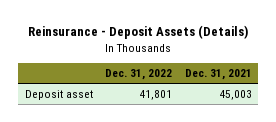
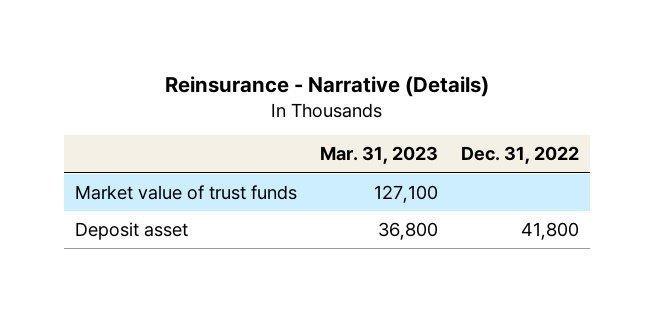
- Reinsurance - Deposit Assets (Details)
+ Reinsurance - Narrative (Details)
- | Dec. 31, 2022 | Dec. 31, 2021
+ | Mar. 31, 2023 | Dec. 31, 2022
- Deposit asset | 41,801 | 45,003
+ Market value of trust funds | 127,100 |
+ Deposit asset | 36,800 | 41,800

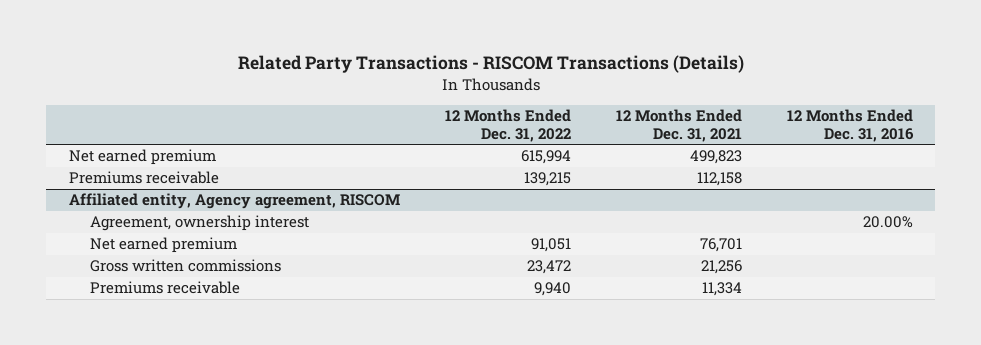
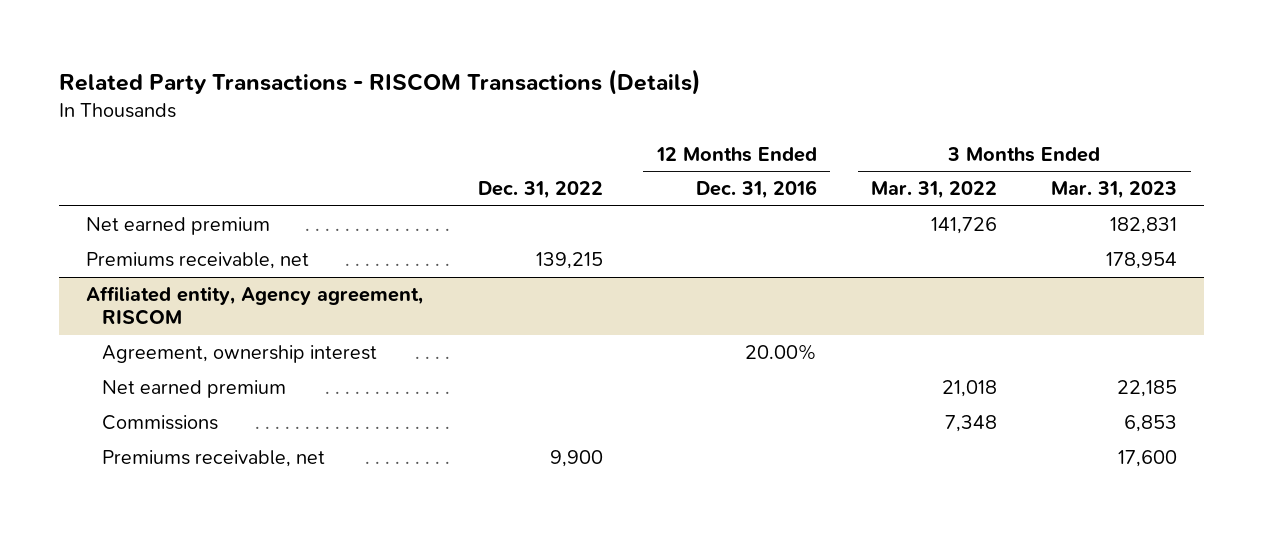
- | 12 Months Ended Dec. 31, 2022 | 12 Months Ended Dec. 31, 2021 | 12 Months Ended Dec. 31, 2016
+ | Dec. 31, 2022 | 12 Months Ended Dec. 31, 2016 | 3 Months Ended Mar. 31, 2022 | 3 Months Ended Mar. 31, 2023
- Premiums receivable | 139,215 | 112,158 |
+ Premiums receivable, net | 139,215 | | | 178,954
@ Affiliated entity, Agency agreement, RISCOM
- Gross written commissions | 23,472 | 21,256 |
- Premiums receivable | 9,940 | 11,334 |
+ Commissions | | | 7,348 | 6,853
+ Premiums receivable, net | 9,900 | | | 17,600

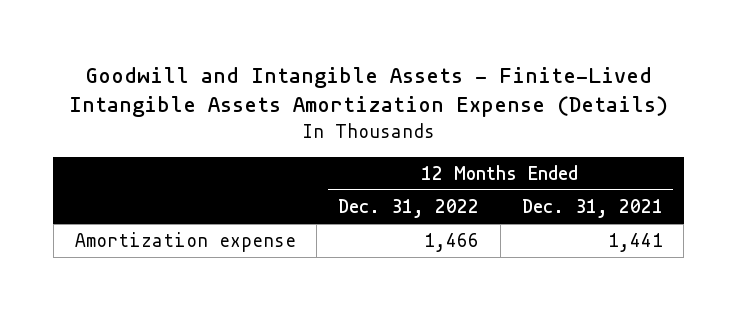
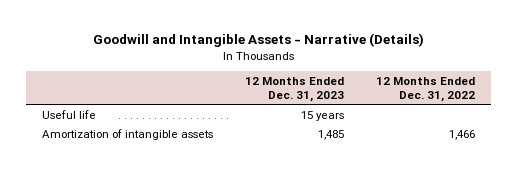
- Goodwill and Intangible Assets - Finite-Lived Intangible Assets Amortization Expense (Details)
+ Goodwill and Intangible Assets - Narrative (Details)
- | 12 Months Ended Dec. 31, 2022 | 12 Months Ended Dec. 31, 2021
+ | 12 Months Ended Dec. 31, 2023 | 12 Months Ended Dec. 31, 2022
- Amortization expense | 1,466 | 1,441
+ Useful life | 15 years |
+ Amortization of intangible assets | 1,485 | 1,466

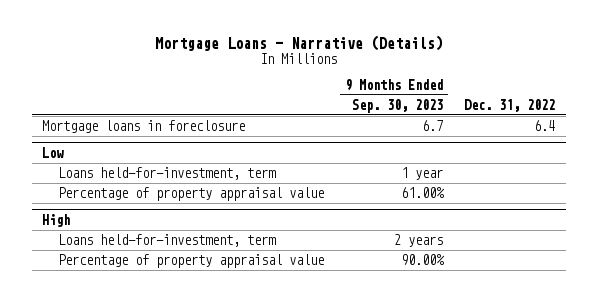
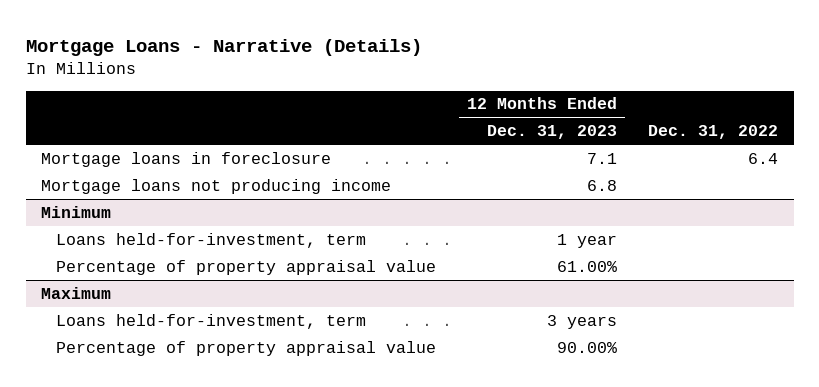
- | 9 Months Ended Sep. 30, 2023 | Dec. 31, 2022
+ | 12 Months Ended Dec. 31, 2023 | Dec. 31, 2022
- Low
+ Mortgage loans not producing income | 6.8 |
+ Minimum
- High
+ Maximum

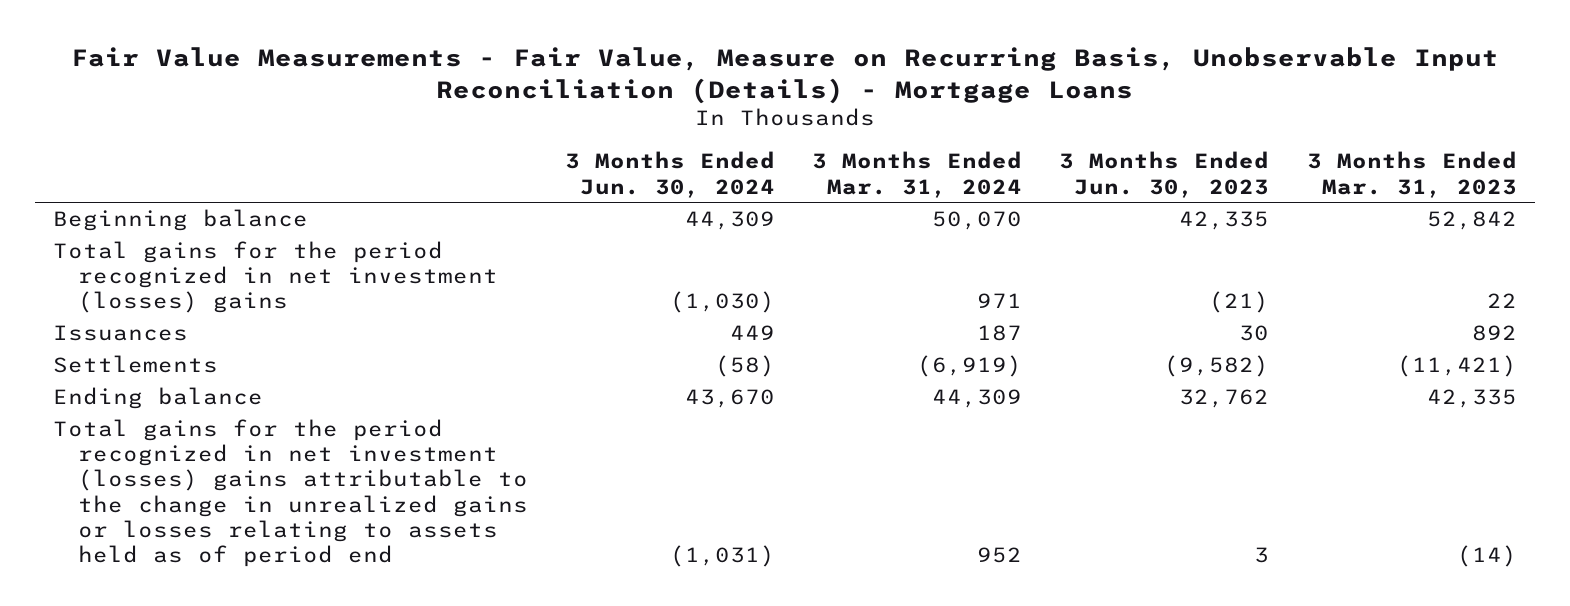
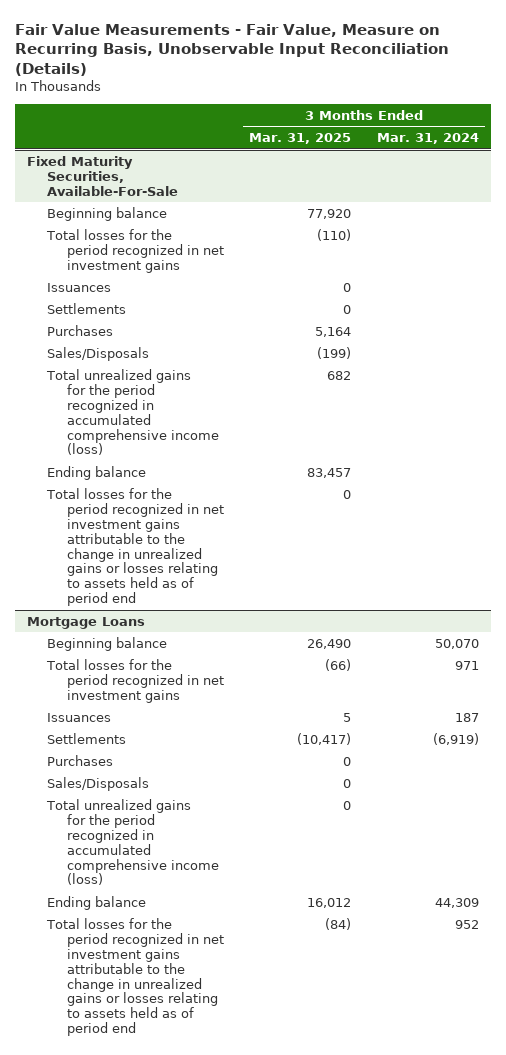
- Fair Value Measurements - Fair Value, Measure on Recurring Basis, Unobservable Input Reconciliation (Details) - Mortgage Loans
+ Fair Value Measurements - Fair Value, Measure on Recurring Basis, Unobservable Input Reconciliation (Details)
- | 3 Months Ended Jun. 30, 2024 | 3 Months Ended Mar. 31, 2024 | 3 Months Ended Jun. 30, 2023 | 3 Months Ended Mar. 31, 2023
+ | 3 Months Ended Mar. 31, 2025 | 3 Months Ended Mar. 31, 2024
+ Fixed Maturity Securities, Available-For-Sale
+ Beginning balance | 77,920 |
+ Total losses for the period recognized in net investment gains | (110) |
+ Issuances | 0 |
+ Settlements | 0 |
+ Purchases | 5,164 |
+ Sales/Disposals | (199) |
+ Total unrealized gains for the period recognized in accumulated comprehensive income (loss) | 682 |
+ Ending balance | 83,457 |
+ Total losses for the period recognized in net investment gains attributable to the change in unrealized gains or losses relating to assets held as of period end | 0 |
+ Mortgage Loans
- Total gains for the period recognized in net investment (losses) gains | (1,030) | 971 | (21) | 22
+ Total losses for the period recognized in net investment gains | (66) | 971
+ Purchases | 0 |
+ Sales/Disposals | 0 |
+ Total unrealized gains for the period recognized in accumulated comprehensive income (loss) | 0 |
- Total gains for the period recognized in net investment (losses) gains attributable to the change in unrealized gains or losses relating to assets held as of period end | (1,031) | 952 | 3 | (14)
+ Total losses for the period recognized in net investment gains attributable to the change in unrealized gains or losses relating to assets held as of period end | (84) | 952

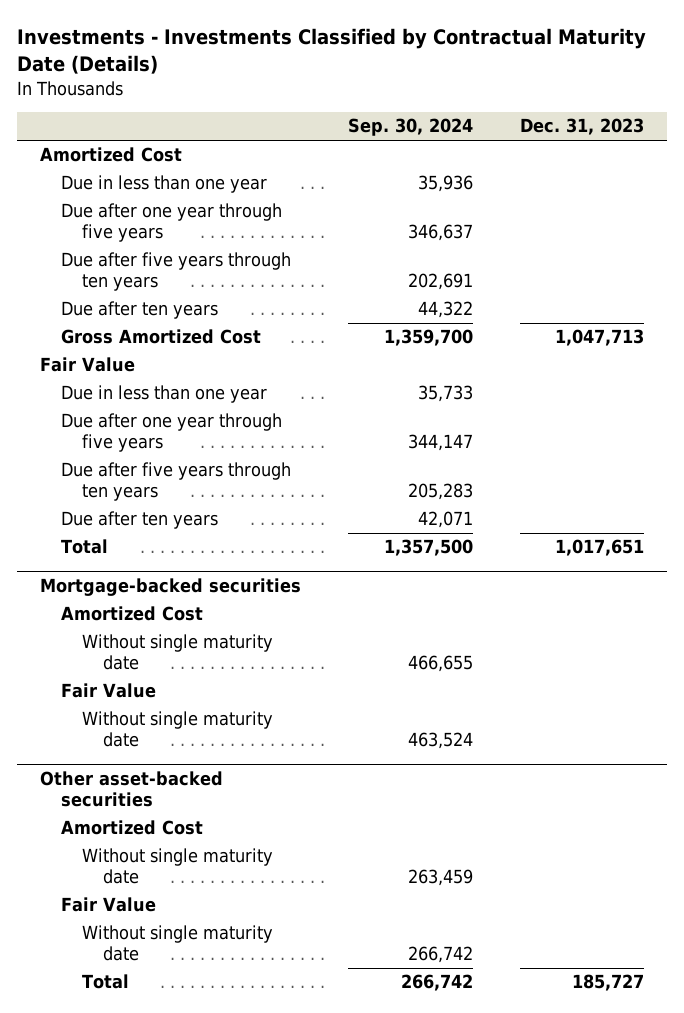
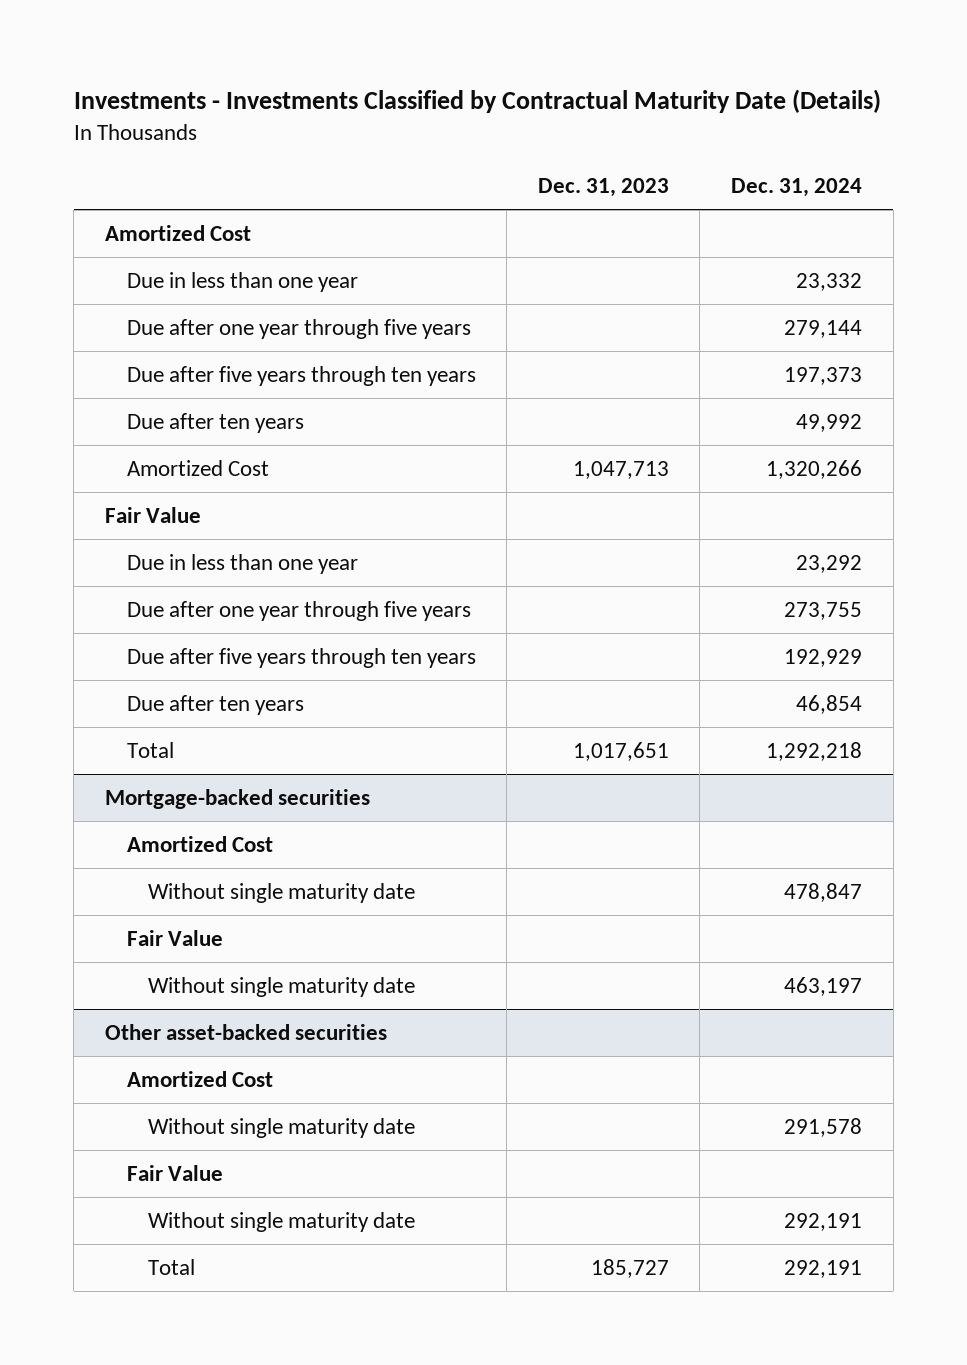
- | Sep. 30, 2024 | Dec. 31, 2023
+ | Dec. 31, 2023 | Dec. 31, 2024
- Gross Amortized Cost | 1,359,700 | 1,047,713
+ Amortized Cost | 1,047,713 | 1,320,266

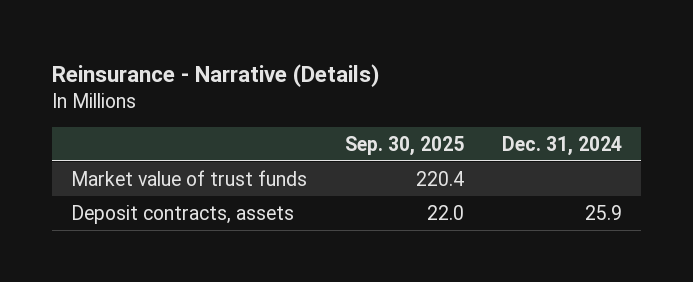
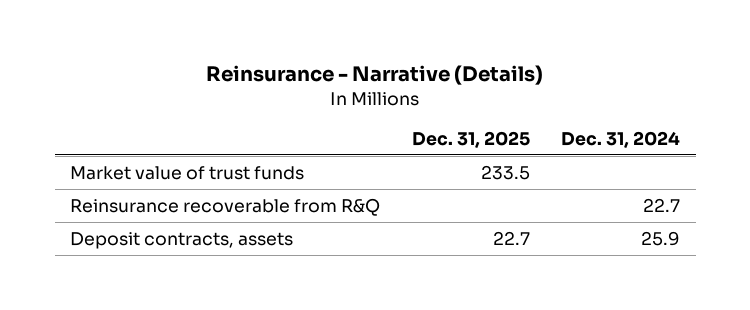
- | Sep. 30, 2025 | Dec. 31, 2024
+ | Dec. 31, 2025 | Dec. 31, 2024
+ Reinsurance recoverable from R&Q | | 22.7

